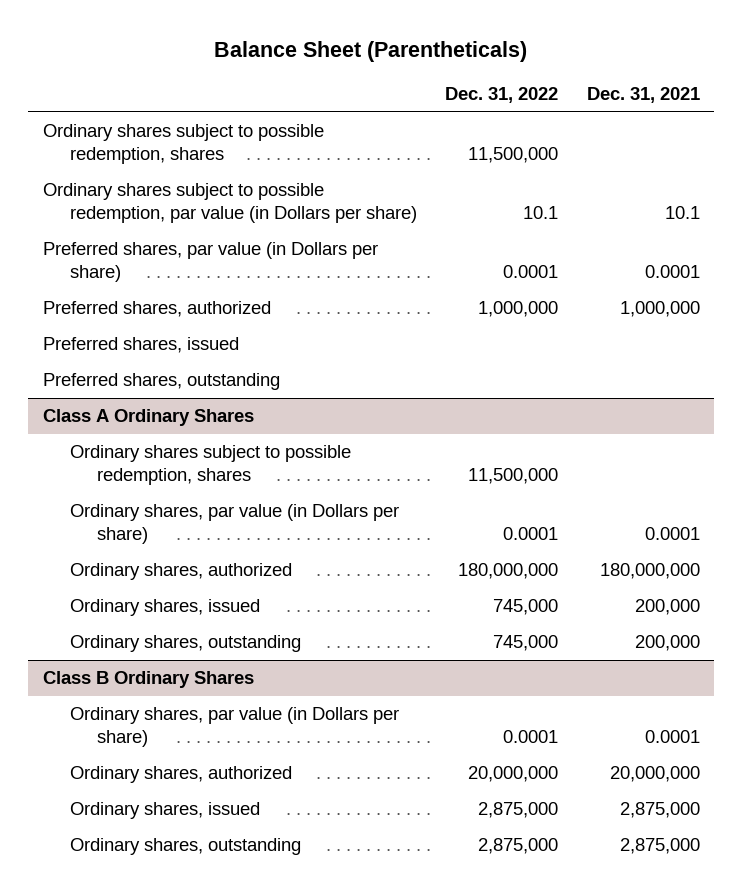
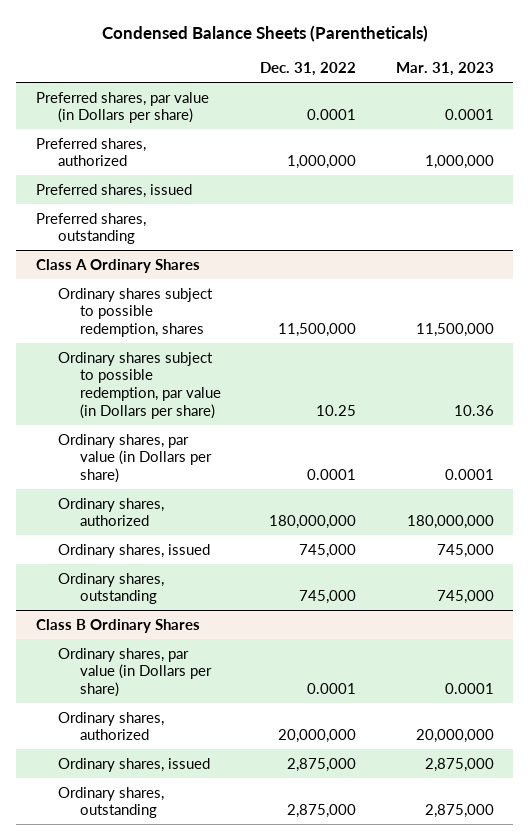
- Balance Sheet (Parentheticals)
+ Condensed Balance Sheets (Parentheticals)
- | Dec. 31, 2022 | Dec. 31, 2021
+ | Dec. 31, 2022 | Mar. 31, 2023
- Ordinary shares subject to possible redemption, shares | 11,500,000 |
- Ordinary shares subject to possible redemption, par value (in Dollars per share) | 10.1 | 10.1
@ Class A Ordinary Shares
+ Ordinary shares subject to possible redemption, par value (in Dollars per share) | 10.25 | 10.36

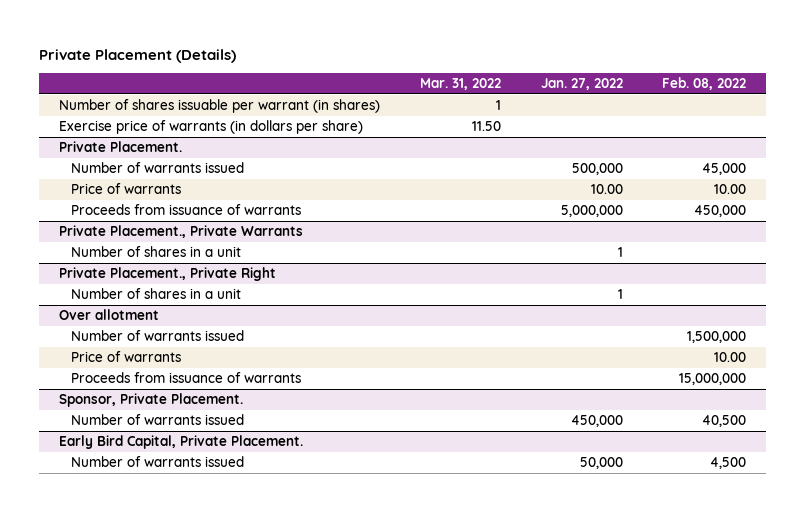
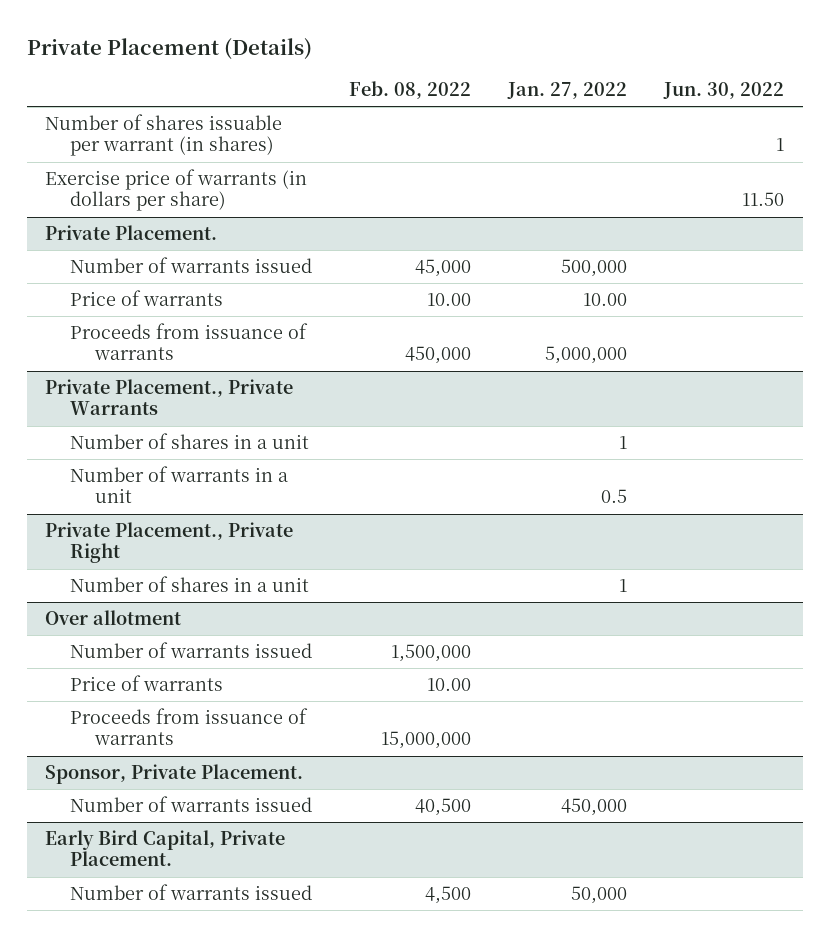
- | Mar. 31, 2022 | Jan. 27, 2022 | Feb. 08, 2022
+ | Feb. 08, 2022 | Jan. 27, 2022 | Jun. 30, 2022
@ Private Placement., Private Warrants
+ Number of warrants in a unit | | 0.5 |

